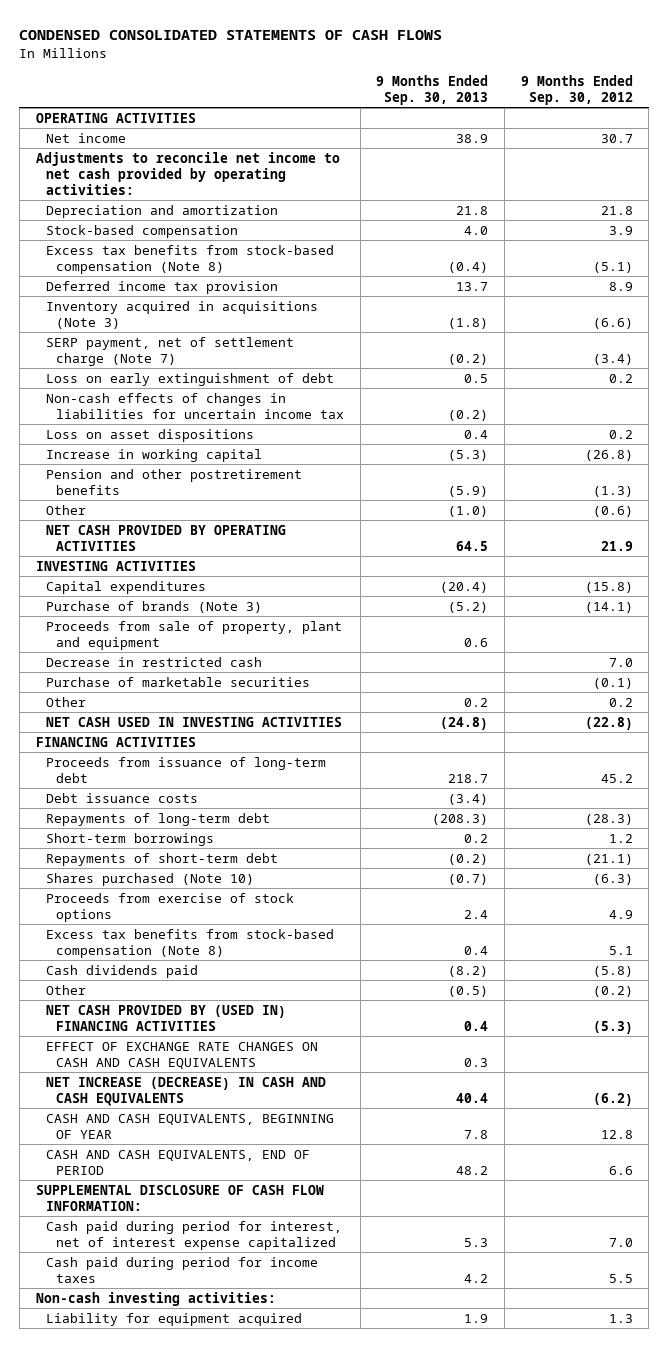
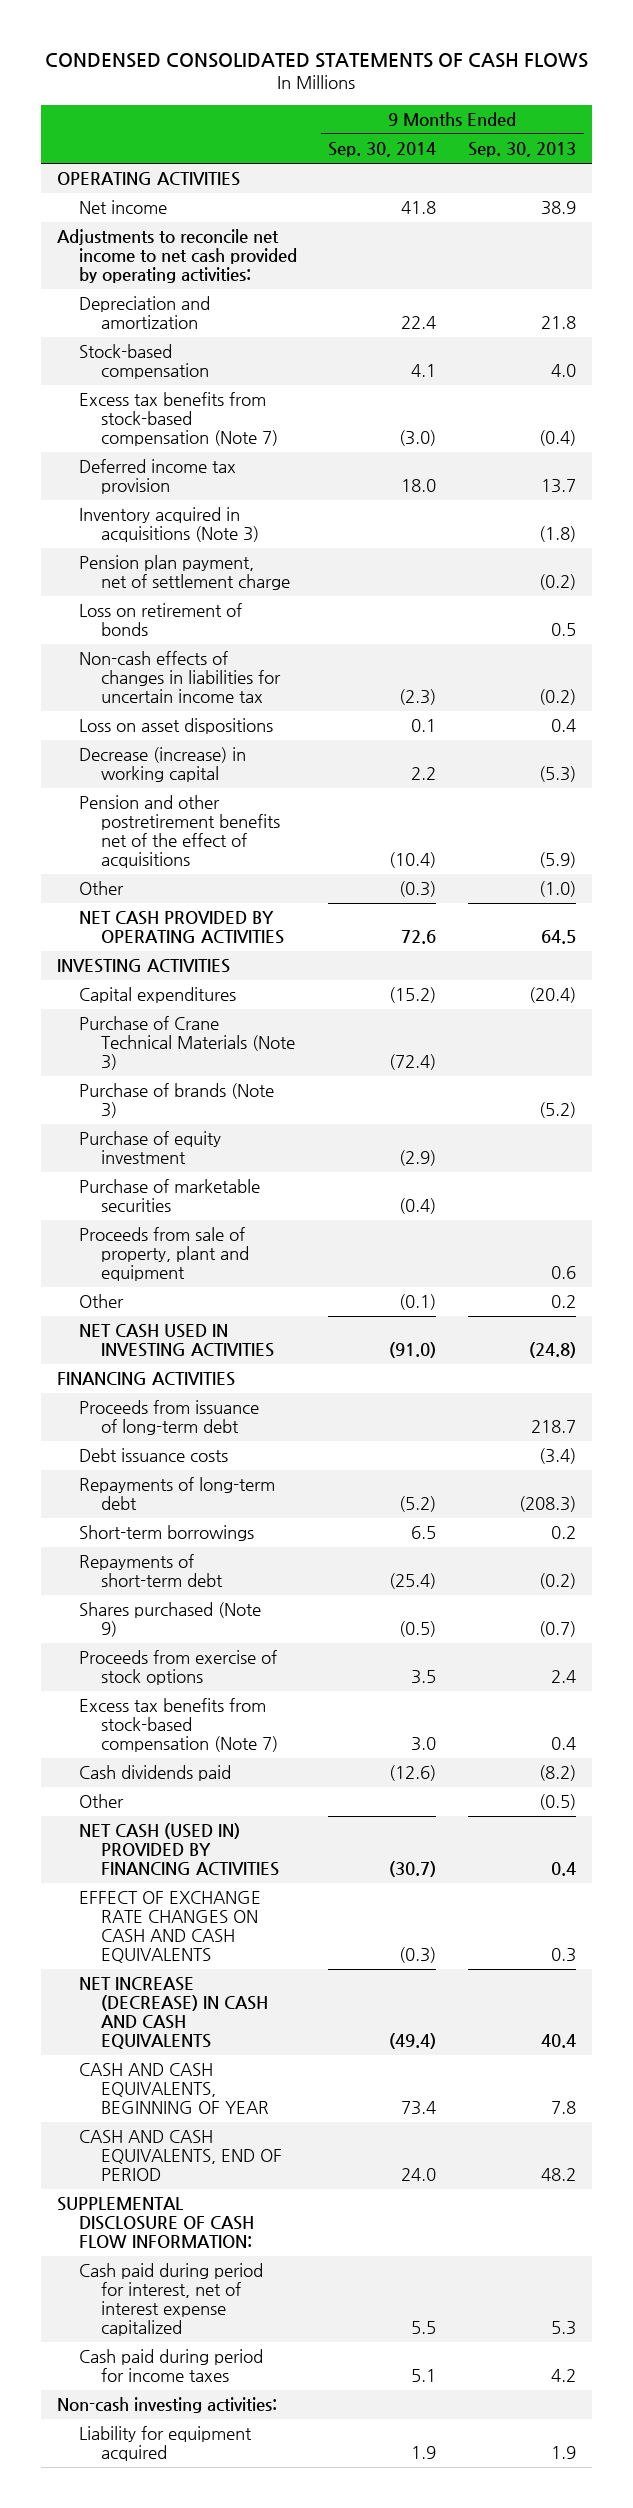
- | 9 Months Ended Sep. 30, 2013 | 9 Months Ended Sep. 30, 2012
+ | 9 Months Ended Sep. 30, 2014 | 9 Months Ended Sep. 30, 2013
- Excess tax benefits from stock-based compensation (Note 8) | (0.4) | (5.1)
+ Excess tax benefits from stock-based compensation (Note 7) | (3.0) | (0.4)
- SERP payment, net of settlement charge (Note 7) | (0.2) | (3.4)
- Loss on early extinguishment of debt | 0.5 | 0.2
+ Pension plan payment, net of settlement charge | | (0.2)
+ Loss on retirement of bonds | | 0.5
- Increase in working capital | (5.3) | (26.8)
- Pension and other postretirement benefits | (5.9) | (1.3)
+ Decrease (increase) in working capital | 2.2 | (5.3)
+ Pension and other postretirement benefits net of the effect of acquisitions | (10.4) | (5.9)
+ Purchase of Crane Technical Materials (Note 3) | (72.4) |
- Decrease in restricted cash | | 7.0
+ Purchase of equity investment | (2.9) |
moved down: Proceeds from sale of property, plant and equipment | | 0.6
- Shares purchased (Note 10) | (0.7) | (6.3)
+ Shares purchased (Note 9) | (0.5) | (0.7)
- Excess tax benefits from stock-based compensation (Note 8) | 0.4 | 5.1
+ Excess tax benefits from stock-based compensation (Note 7) | 3.0 | 0.4
- NET CASH PROVIDED BY (USED IN) FINANCING ACTIVITIES | 0.4 | (5.3)
+ NET CASH (USED IN) PROVIDED BY FINANCING ACTIVITIES | (30.7) | 0.4

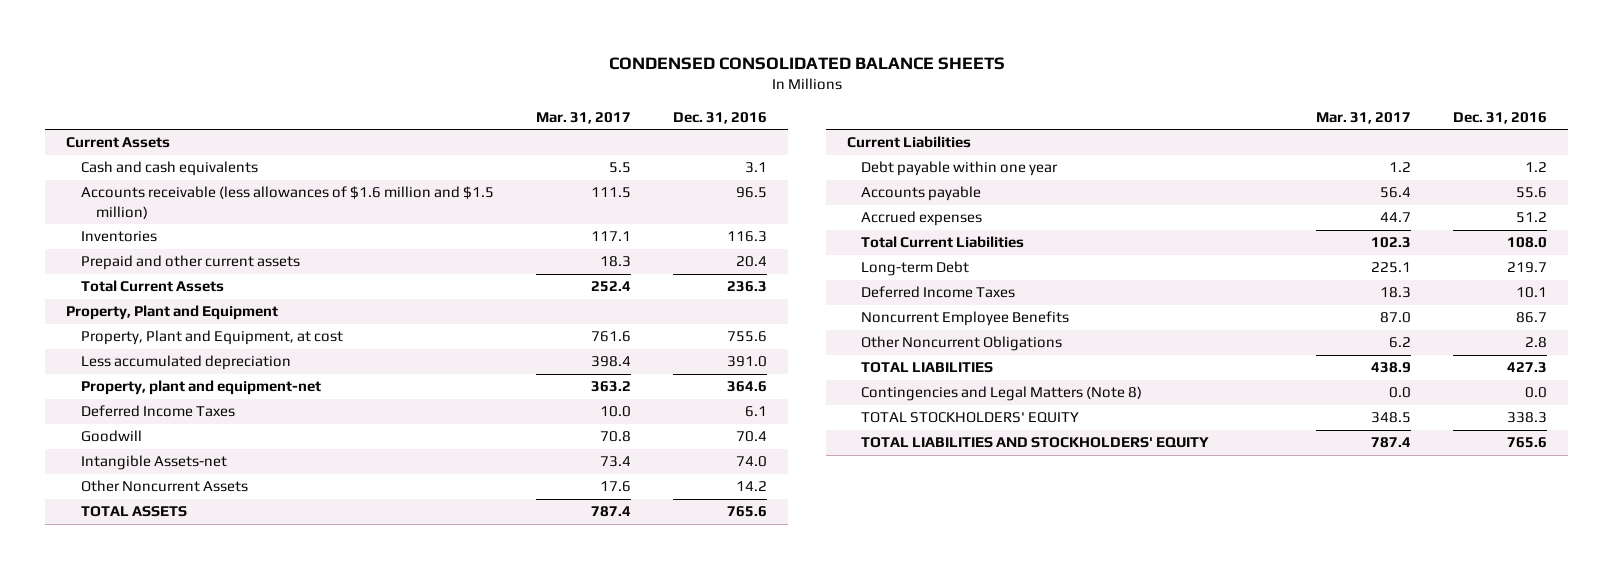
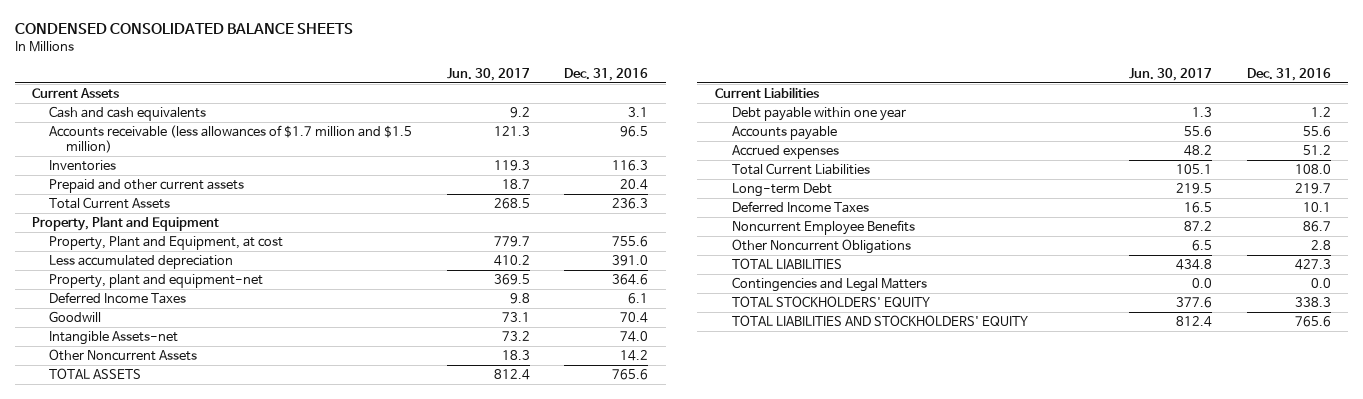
- | Mar. 31, 2017 | Dec. 31, 2016
+ | Jun. 30, 2017 | Dec. 31, 2016
- Accounts receivable (less allowances of $1.6 million and $1.5 million) | 111.5 | 96.5
+ Accounts receivable (less allowances of $1.7 million and $1.5 million) | 121.3 | 96.5
- Contingencies and Legal Matters (Note 8) | 0.0 | 0.0
+ Contingencies and Legal Matters | 0.0 | 0.0

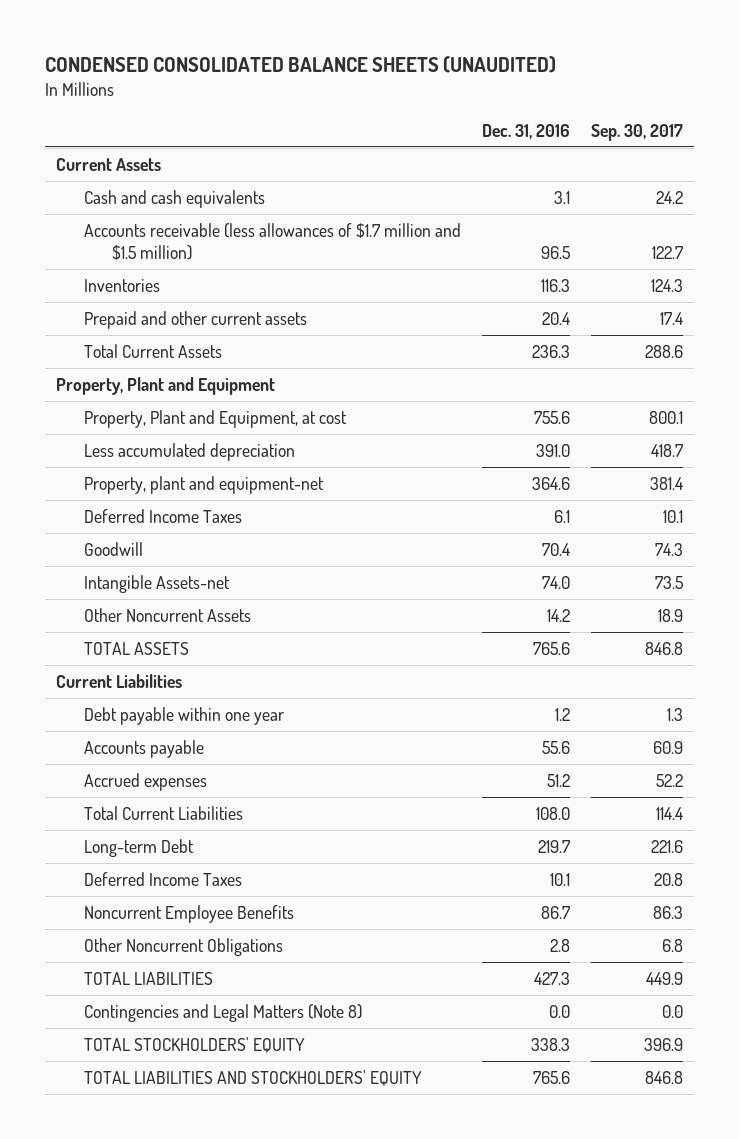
- CONDENSED CONSOLIDATED BALANCE SHEETS
+ CONDENSED CONSOLIDATED BALANCE SHEETS (UNAUDITED)
- | Jun. 30, 2017 | Dec. 31, 2016
+ | Dec. 31, 2016 | Sep. 30, 2017
- Contingencies and Legal Matters | 0.0 | 0.0
+ Contingencies and Legal Matters (Note 8) | 0.0 | 0.0

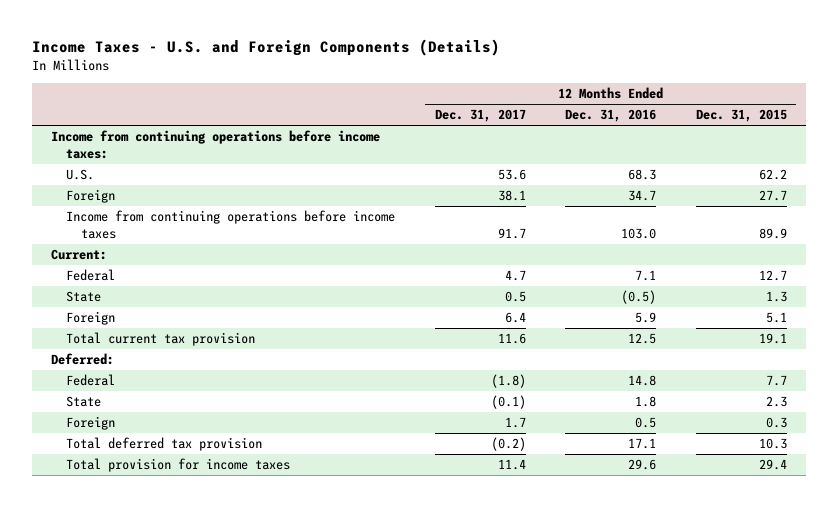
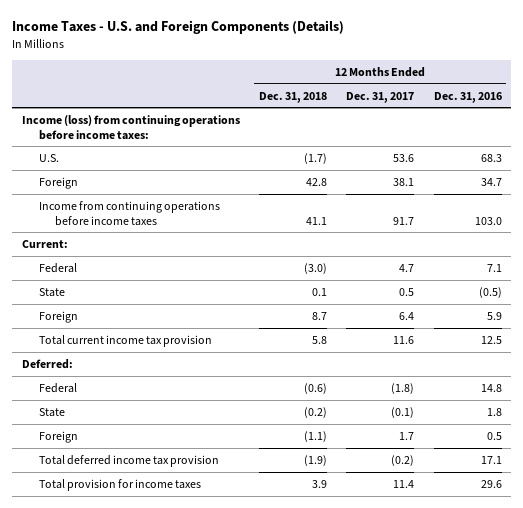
- | 12 Months Ended Dec. 31, 2017 | 12 Months Ended Dec. 31, 2016 | 12 Months Ended Dec. 31, 2015
+ | 12 Months Ended Dec. 31, 2018 | 12 Months Ended Dec. 31, 2017 | 12 Months Ended Dec. 31, 2016
- Income from continuing operations before income taxes:
+ Income (loss) from continuing operations before income taxes:
- Total current tax provision | 11.6 | 12.5 | 19.1
+ Total current income tax provision | 5.8 | 11.6 | 12.5
- Total deferred tax provision | (0.2) | 17.1 | 10.3
+ Total deferred income tax provision | (1.9) | (0.2) | 17.1

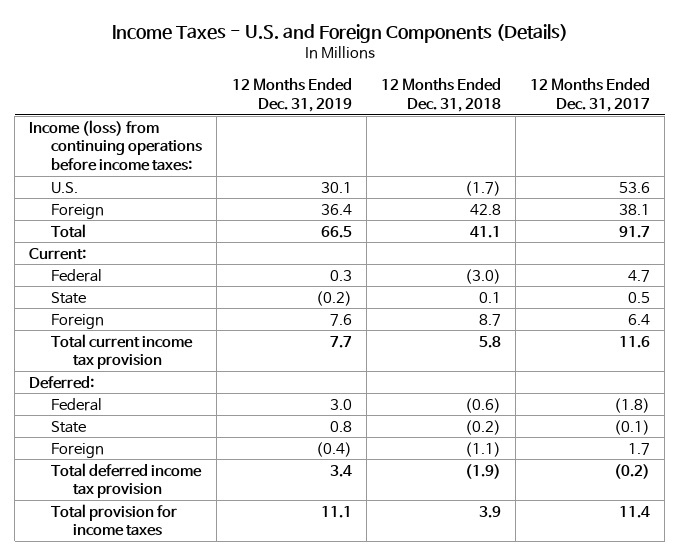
- | 12 Months Ended Dec. 31, 2018 | 12 Months Ended Dec. 31, 2017 | 12 Months Ended Dec. 31, 2016
+ | 12 Months Ended Dec. 31, 2019 | 12 Months Ended Dec. 31, 2018 | 12 Months Ended Dec. 31, 2017
- Income from continuing operations before income taxes | 41.1 | 91.7 | 103.0
+ Total | 66.5 | 41.1 | 91.7

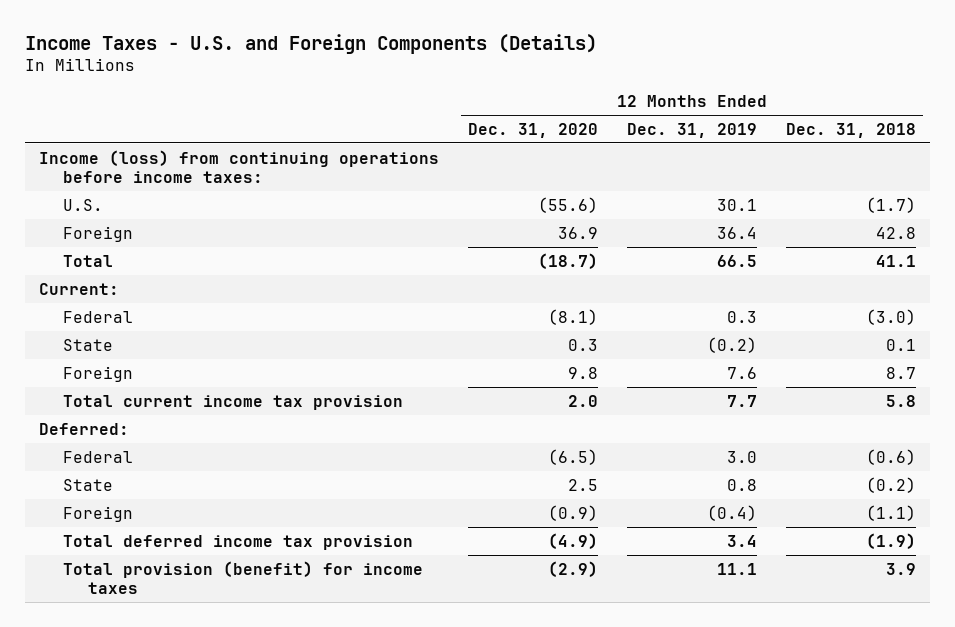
- | 12 Months Ended Dec. 31, 2019 | 12 Months Ended Dec. 31, 2018 | 12 Months Ended Dec. 31, 2017
+ | 12 Months Ended Dec. 31, 2020 | 12 Months Ended Dec. 31, 2019 | 12 Months Ended Dec. 31, 2018
- Total provision for income taxes | 11.1 | 3.9 | 11.4
+ Total provision (benefit) for income taxes | (2.9) | 11.1 | 3.9

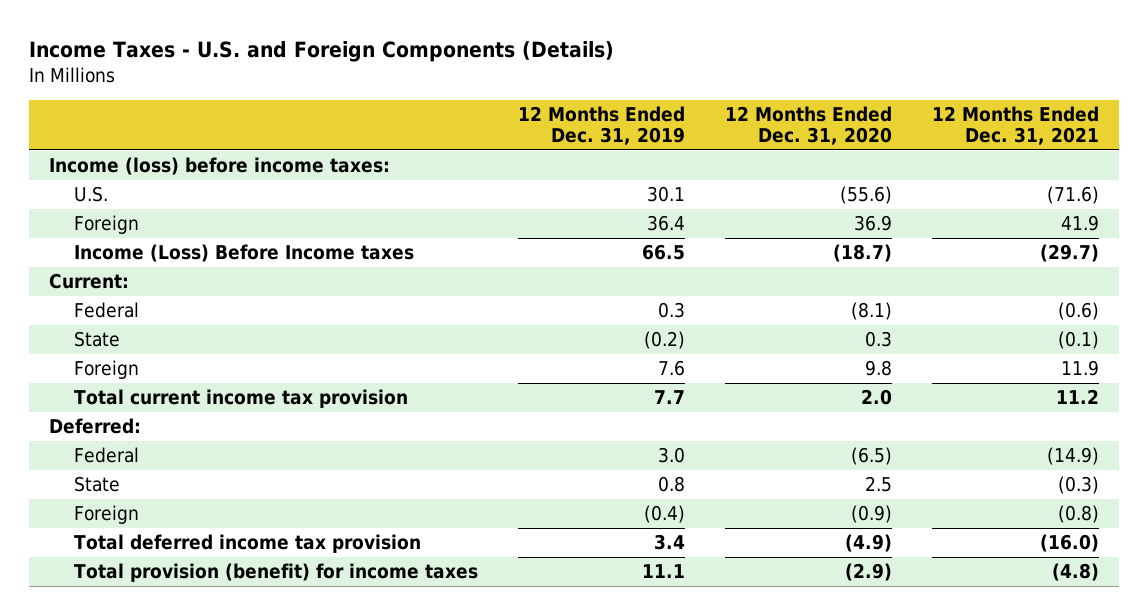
- | 12 Months Ended Dec. 31, 2020 | 12 Months Ended Dec. 31, 2019 | 12 Months Ended Dec. 31, 2018
+ | 12 Months Ended Dec. 31, 2019 | 12 Months Ended Dec. 31, 2020 | 12 Months Ended Dec. 31, 2021
- Income (loss) from continuing operations before income taxes:
+ Income (loss) before income taxes:
- Total | (18.7) | 66.5 | 41.1
+ Income (Loss) Before Income taxes | 66.5 | (18.7) | (29.7)

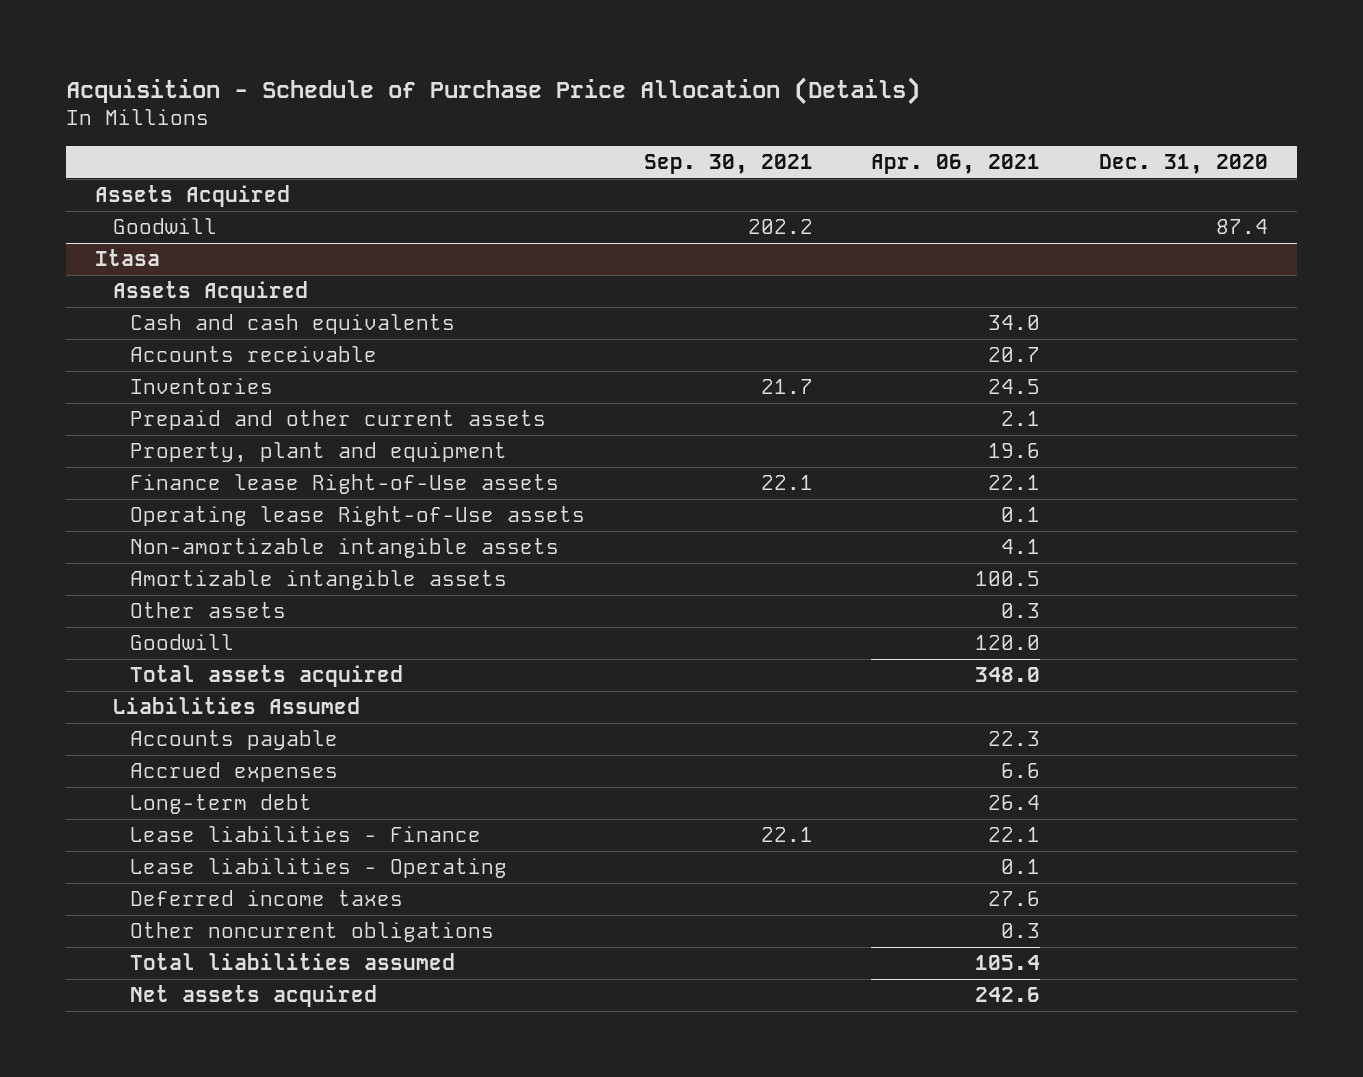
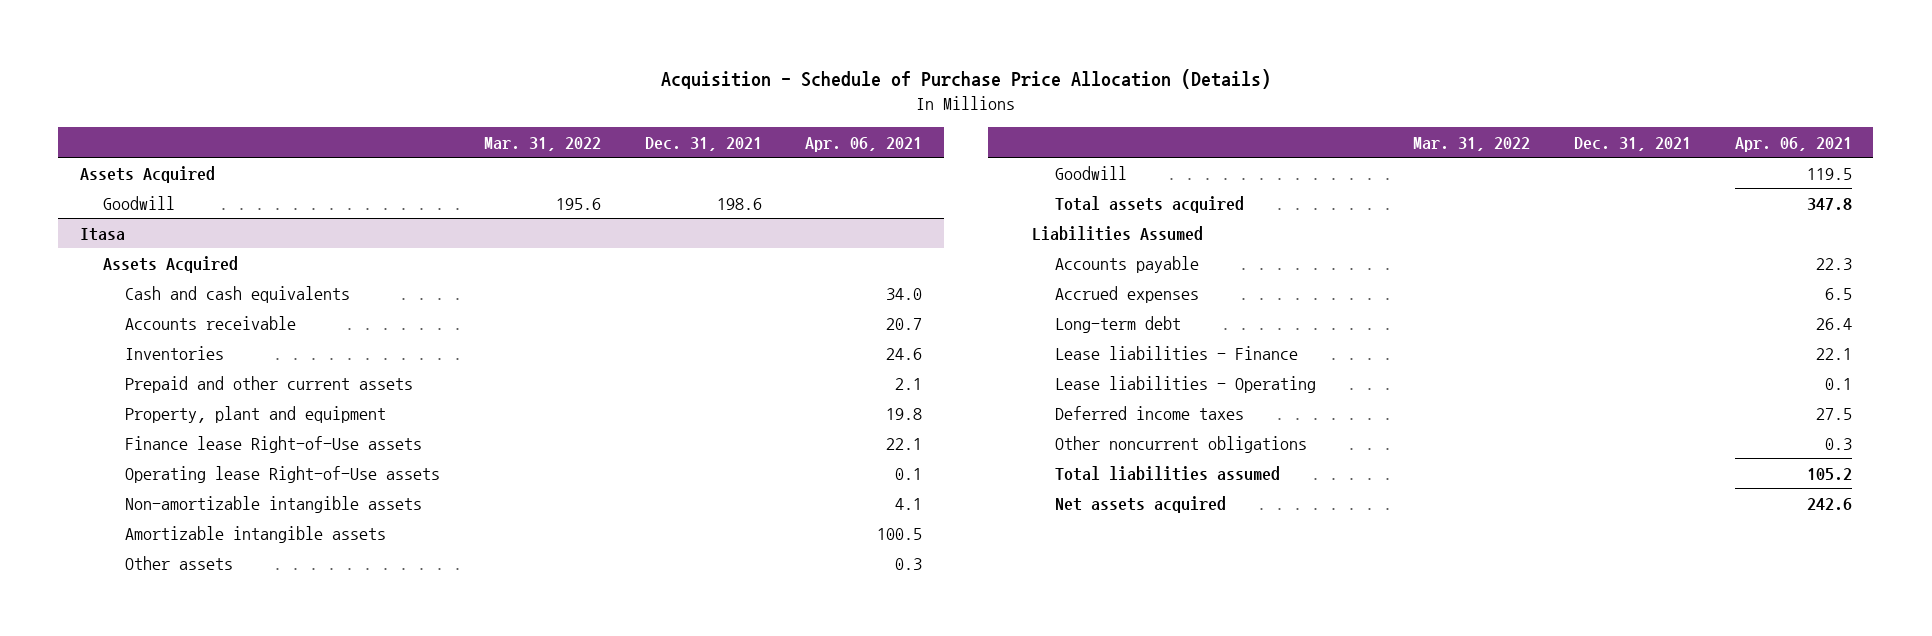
- | Sep. 30, 2021 | Apr. 06, 2021 | Dec. 31, 2020
+ | Mar. 31, 2022 | Dec. 31, 2021 | Apr. 06, 2021
@ Itasa
- Inventories | 21.7 | 24.5 |
+ Inventories | | | 24.6
- Property, plant and equipment | | 19.6 |
+ Property, plant and equipment | | | 19.8
- Goodwill | | 120.0 |
- Total assets acquired | | 348.0 |
+ Goodwill | | | 119.5
+ Total assets acquired | | | 347.8
- Accrued expenses | | 6.6 |
+ Accrued expenses | | | 6.5
- Deferred income taxes | | 27.6 |
+ Deferred income taxes | | | 27.5
- Total liabilities assumed | | 105.4 |
+ Total liabilities assumed | | | 105.2

